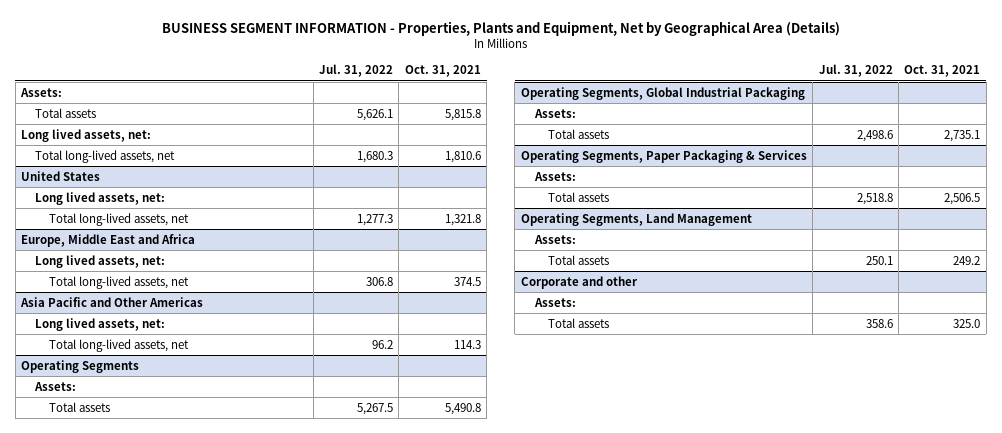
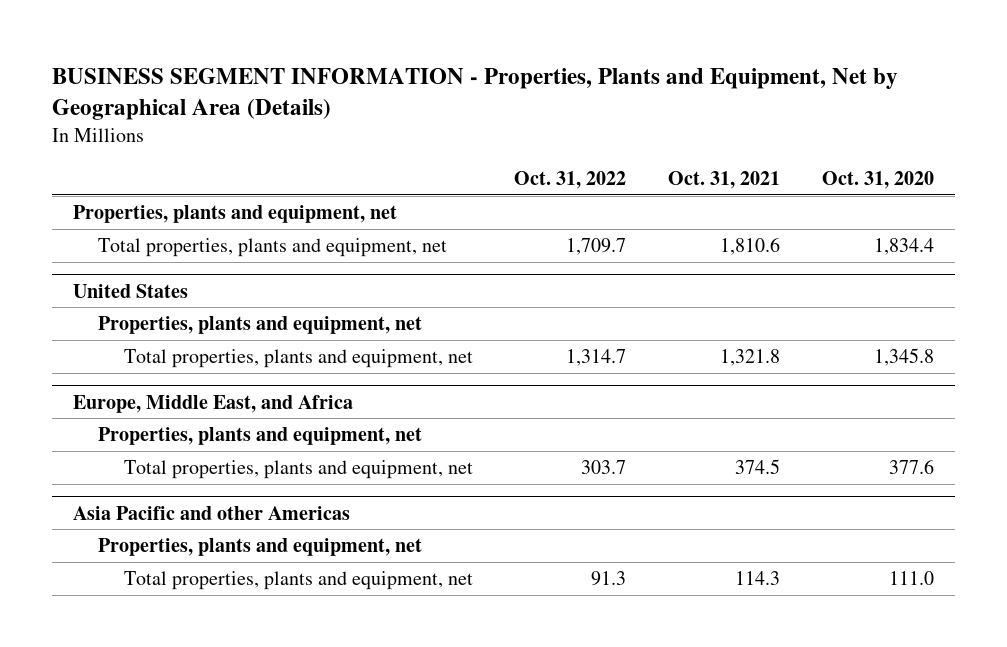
- | Jul. 31, 2022 | Oct. 31, 2021
+ | Oct. 31, 2022 | Oct. 31, 2021 | Oct. 31, 2020
- Assets:
- Total assets | 5,626.1 | 5,815.8
- Long lived assets, net:
- Total long-lived assets, net | 1,680.3 | 1,810.6
+ Properties, plants and equipment, net
+ Total properties, plants and equipment, net | 1,709.7 | 1,810.6 | 1,834.4
@ United States
- Long lived assets, net:
- Total long-lived assets, net | 1,277.3 | 1,321.8
- Europe, Middle East and Africa
- Long lived assets, net:
- Total long-lived assets, net | 306.8 | 374.5
- Asia Pacific and Other Americas
- Long lived assets, net:
- Total long-lived assets, net | 96.2 | 114.3
- Operating Segments
- Assets:
- Total assets | 5,267.5 | 5,490.8
- Operating Segments, Global Industrial Packaging
- Assets:
- Total assets | 2,498.6 | 2,735.1
- Operating Segments, Paper Packaging & Services
- Assets:
- Total assets | 2,518.8 | 2,506.5
- Operating Segments, Land Management
- Assets:
- Total assets | 250.1 | 249.2
- Corporate and other
- Assets:
- Total assets | 358.6 | 325.0
@ United States
+ Properties, plants and equipment, net
+ Total properties, plants and equipment, net | 1,314.7 | 1,321.8 | 1,345.8
+ Europe, Middle East, and Africa
+ Properties, plants and equipment, net
+ Total properties, plants and equipment, net | 303.7 | 374.5 | 377.6
+ Asia Pacific and other Americas
+ Properties, plants and equipment, net
+ Total properties, plants and equipment, net | 91.3 | 114.3 | 111.0

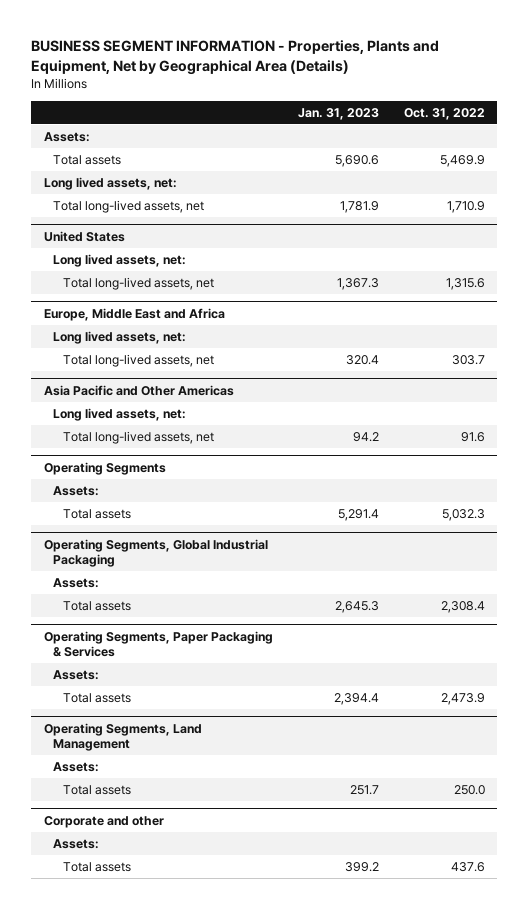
- | Oct. 31, 2022 | Oct. 31, 2021 | Oct. 31, 2020
+ | Jan. 31, 2023 | Oct. 31, 2022
- Properties, plants and equipment, net
- Total properties, plants and equipment, net | 1,709.7 | 1,810.6 | 1,834.4
+ Assets:
+ Total assets | 5,690.6 | 5,469.9
+ Long lived assets, net:
+ Total long-lived assets, net | 1,781.9 | 1,710.9
@ United States
- Properties, plants and equipment, net
- Total properties, plants and equipment, net | 1,314.7 | 1,321.8 | 1,345.8
- Europe, Middle East, and Africa
- Properties, plants and equipment, net
- Total properties, plants and equipment, net | 303.7 | 374.5 | 377.6
- Asia Pacific and other Americas
- Properties, plants and equipment, net
- Total properties, plants and equipment, net | 91.3 | 114.3 | 111.0
@ United States
+ Long lived assets, net:
+ Total long-lived assets, net | 1,367.3 | 1,315.6
+ Europe, Middle East and Africa
+ Long lived assets, net:
+ Total long-lived assets, net | 320.4 | 303.7
+ Asia Pacific and Other Americas
+ Long lived assets, net:
+ Total long-lived assets, net | 94.2 | 91.6
+ Operating Segments
+ Assets:
+ Total assets | 5,291.4 | 5,032.3
+ Operating Segments, Global Industrial Packaging
+ Assets:
+ Total assets | 2,645.3 | 2,308.4
+ Operating Segments, Paper Packaging & Services
+ Assets:
+ Total assets | 2,394.4 | 2,473.9
+ Operating Segments, Land Management
+ Assets:
+ Total assets | 251.7 | 250.0
+ Corporate and other
+ Assets:
+ Total assets | 399.2 | 437.6

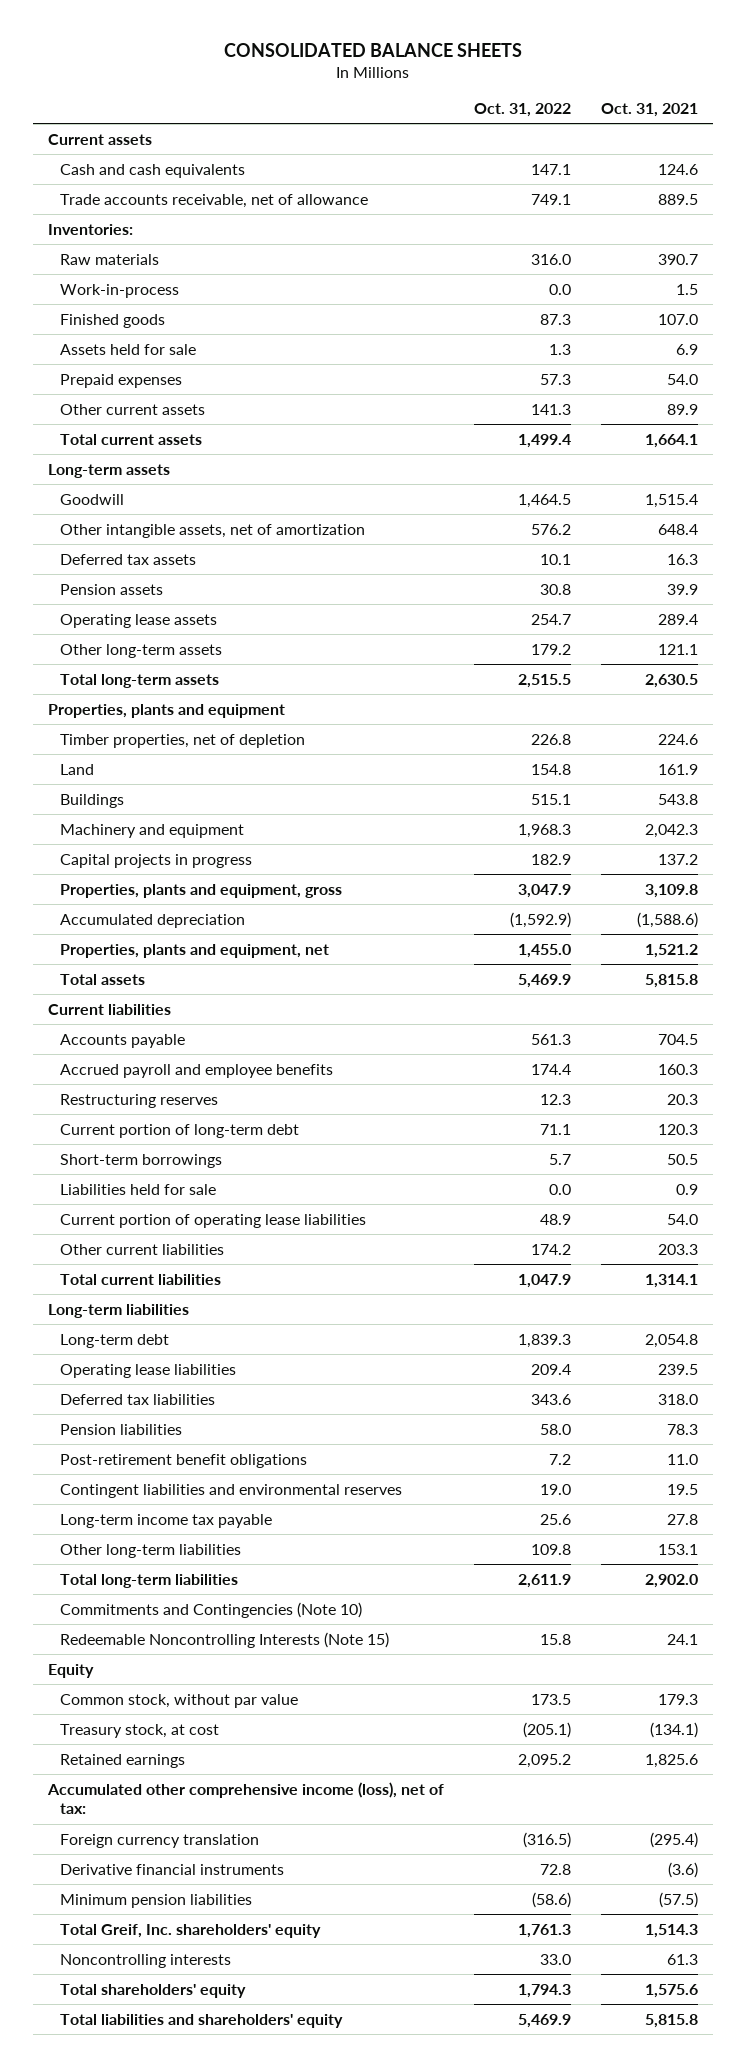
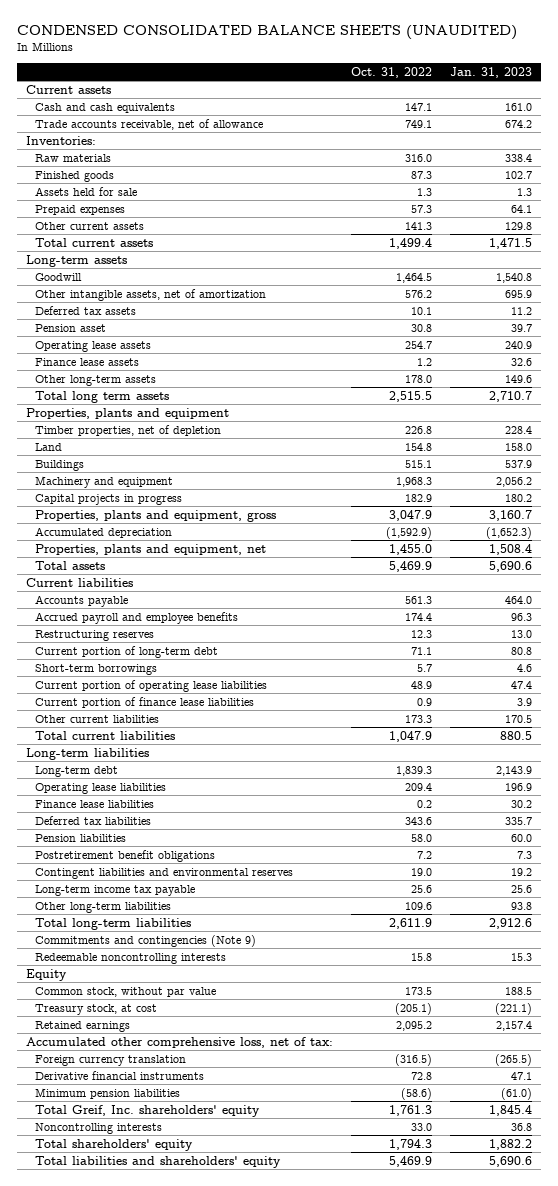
- CONSOLIDATED BALANCE SHEETS
+ CONDENSED CONSOLIDATED BALANCE SHEETS (UNAUDITED)
- | Oct. 31, 2022 | Oct. 31, 2021
+ | Oct. 31, 2022 | Jan. 31, 2023
- Work-in-process | 0.0 | 1.5
- Pension assets | 30.8 | 39.9
+ Pension asset | 30.8 | 39.7
- Other long-term assets | 179.2 | 121.1
- Total long-term assets | 2,515.5 | 2,630.5
+ Finance lease assets | 1.2 | 32.6
+ Other long-term assets | 178.0 | 149.6
+ Total long term assets | 2,515.5 | 2,710.7
- Liabilities held for sale | 0.0 | 0.9
- Other current liabilities | 174.2 | 203.3
+ Current portion of finance lease liabilities | 0.9 | 3.9
+ Other current liabilities | 173.3 | 170.5
+ Finance lease liabilities | 0.2 | 30.2
- Post-retirement benefit obligations | 7.2 | 11.0
+ Postretirement benefit obligations | 7.2 | 7.3
- Other long-term liabilities | 109.8 | 153.1
+ Other long-term liabilities | 109.6 | 93.8
- Commitments and Contingencies (Note 10)
- Redeemable Noncontrolling Interests (Note 15) | 15.8 | 24.1
+ Commitments and contingencies (Note 9)
+ Redeemable noncontrolling interests | 15.8 | 15.3
- Accumulated other comprehensive income (loss), net of tax:
+ Accumulated other comprehensive loss, net of tax:

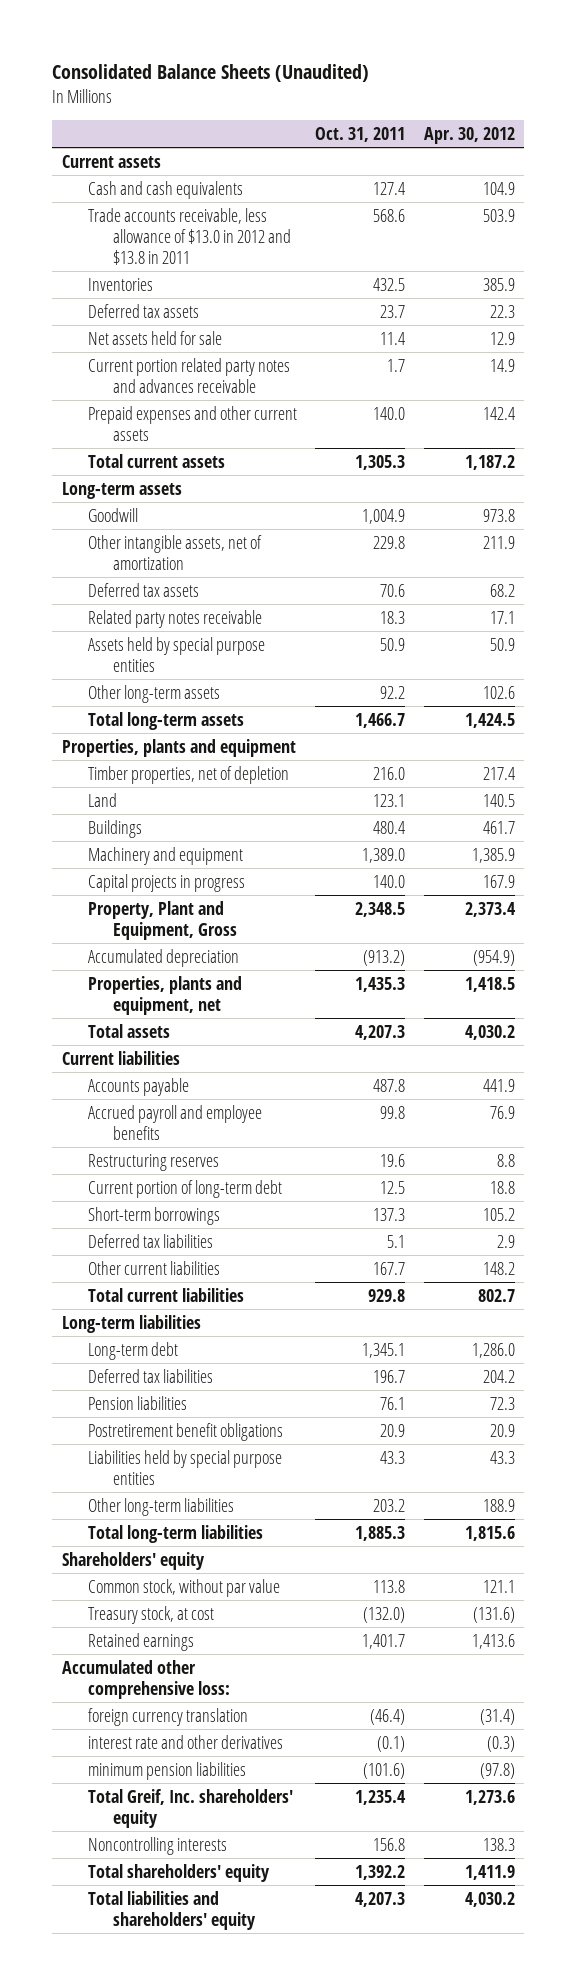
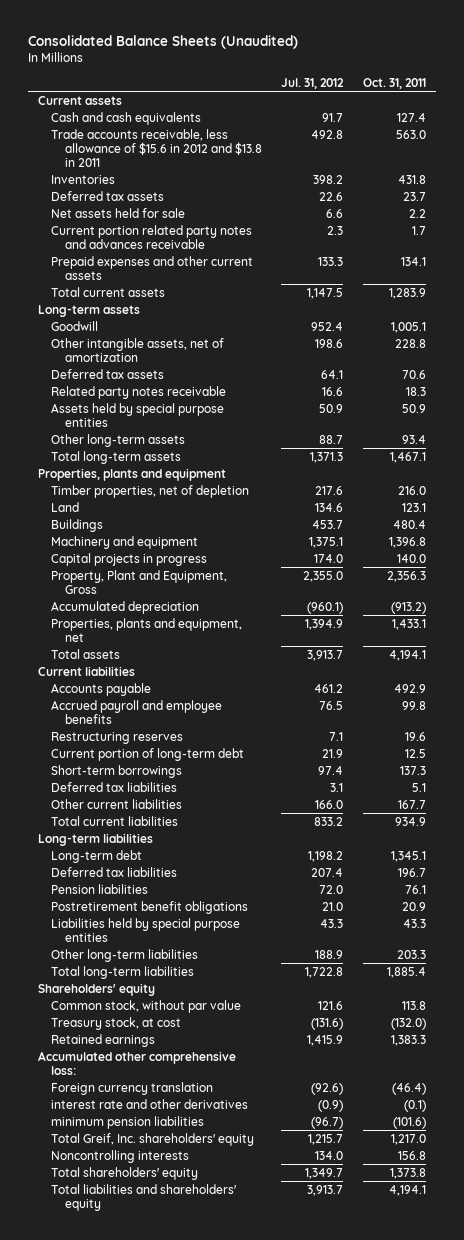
- | Oct. 31, 2011 | Apr. 30, 2012
+ | Jul. 31, 2012 | Oct. 31, 2011
- Trade accounts receivable, less allowance of $13.0 in 2012 and $13.8 in 2011 | 568.6 | 503.9
- Inventories | 432.5 | 385.9
+ Trade accounts receivable, less allowance of $15.6 in 2012 and $13.8 in 2011 | 492.8 | 563.0
+ Inventories | 398.2 | 431.8
- Net assets held for sale | 11.4 | 12.9
+ Net assets held for sale | 6.6 | 2.2
- Prepaid expenses and other current assets | 140.0 | 142.4
- Total current assets | 1,305.3 | 1,187.2
+ Prepaid expenses and other current assets | 133.3 | 134.1
+ Total current assets | 1,147.5 | 1,283.9
- Goodwill | 1,004.9 | 973.8
- Other intangible assets, net of amortization | 229.8 | 211.9
+ Goodwill | 952.4 | 1,005.1
+ Other intangible assets, net of amortization | 198.6 | 228.8
- Other long-term assets | 92.2 | 102.6
- Total long-term assets | 1,466.7 | 1,424.5
+ Other long-term assets | 88.7 | 93.4
+ Total long-term assets | 1,371.3 | 1,467.1
- Machinery and equipment | 1,389.0 | 1,385.9
+ Machinery and equipment | 1,375.1 | 1,396.8
- Property, Plant and Equipment, Gross | 2,348.5 | 2,373.4
+ Property, Plant and Equipment, Gross | 2,355.0 | 2,356.3
- Properties, plants and equipment, net | 1,435.3 | 1,418.5
- Total assets | 4,207.3 | 4,030.2
+ Properties, plants and equipment, net | 1,394.9 | 1,433.1
+ Total assets | 3,913.7 | 4,194.1
- Accounts payable | 487.8 | 441.9
+ Accounts payable | 461.2 | 492.9
- Total current liabilities | 929.8 | 802.7
+ Total current liabilities | 833.2 | 934.9
- Other long-term liabilities | 203.2 | 188.9
- Total long-term liabilities | 1,885.3 | 1,815.6
+ Other long-term liabilities | 188.9 | 203.3
+ Total long-term liabilities | 1,722.8 | 1,885.4
- Retained earnings | 1,401.7 | 1,413.6
+ Retained earnings | 1,415.9 | 1,383.3
- foreign currency translation | (46.4) | (31.4)
+ Foreign currency translation | (92.6) | (46.4)
- Total Greif, Inc. shareholders' equity | 1,235.4 | 1,273.6
+ Total Greif, Inc. shareholders' equity | 1,215.7 | 1,217.0
- Total shareholders' equity | 1,392.2 | 1,411.9
- Total liabilities and shareholders' equity | 4,207.3 | 4,030.2
+ Total shareholders' equity | 1,349.7 | 1,373.8
+ Total liabilities and shareholders' equity | 3,913.7 | 4,194.1

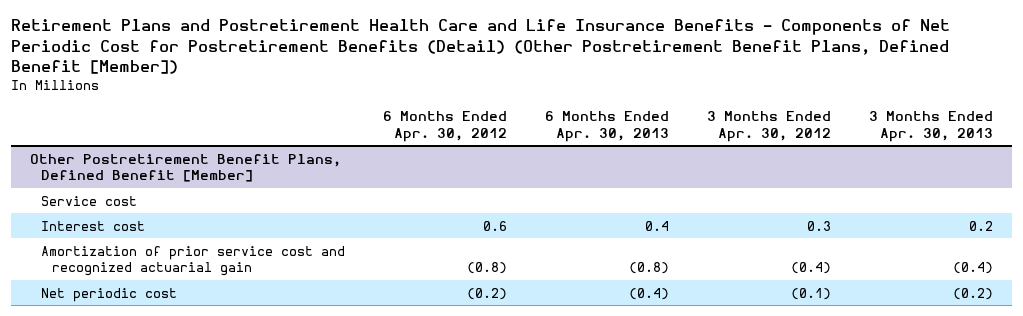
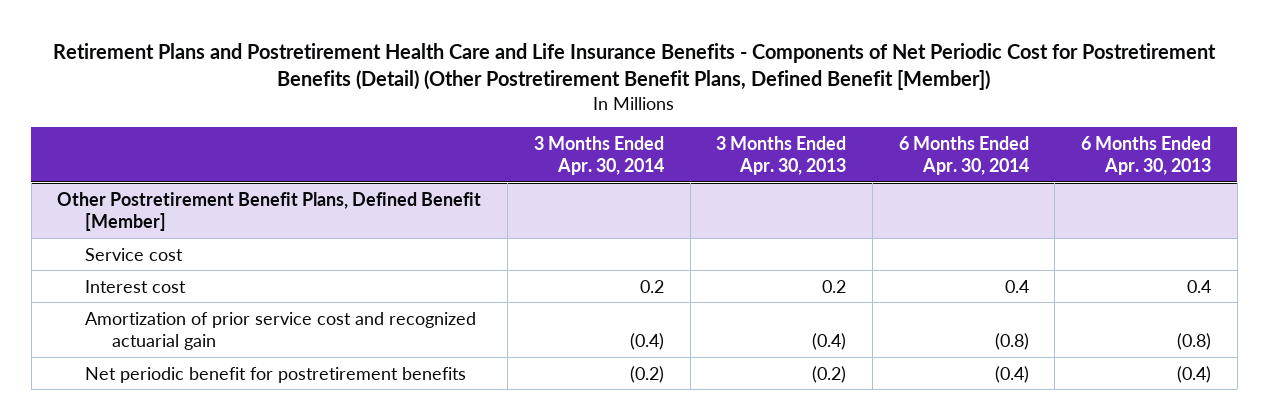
- | 6 Months Ended Apr. 30, 2012 | 6 Months Ended Apr. 30, 2013 | 3 Months Ended Apr. 30, 2012 | 3 Months Ended Apr. 30, 2013
+ | 3 Months Ended Apr. 30, 2014 | 3 Months Ended Apr. 30, 2013 | 6 Months Ended Apr. 30, 2014 | 6 Months Ended Apr. 30, 2013
@ Other Postretirement Benefit Plans, Defined Benefit [Member]
- Net periodic cost | (0.2) | (0.4) | (0.1) | (0.2)
+ Net periodic benefit for postretirement benefits | (0.2) | (0.2) | (0.4) | (0.4)

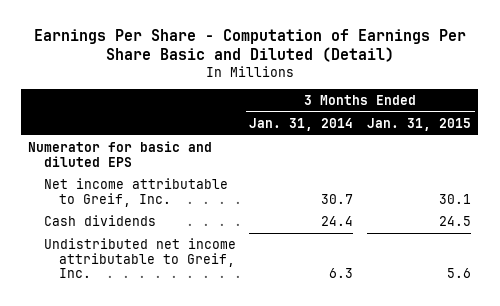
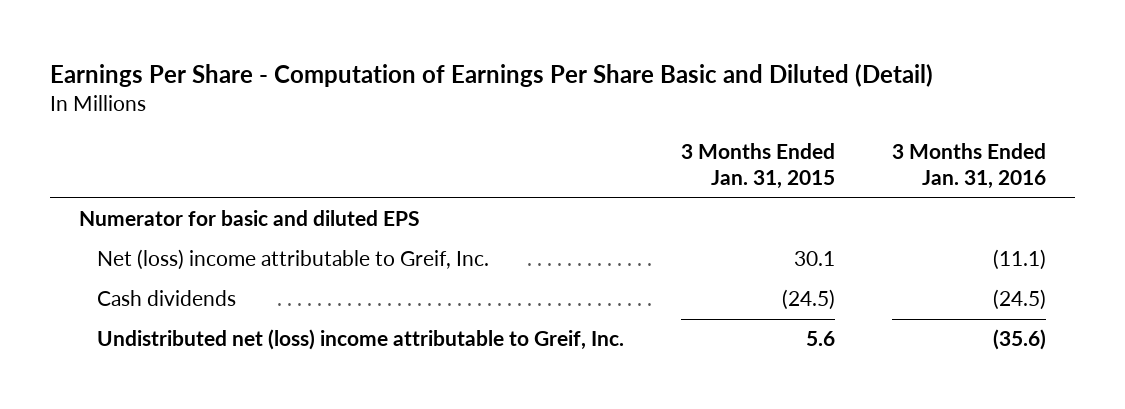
- | 3 Months Ended Jan. 31, 2014 | 3 Months Ended Jan. 31, 2015
+ | 3 Months Ended Jan. 31, 2015 | 3 Months Ended Jan. 31, 2016
- Net income attributable to Greif, Inc. | 30.7 | 30.1
- Cash dividends | 24.4 | 24.5
- Undistributed net income attributable to Greif, Inc. | 6.3 | 5.6
+ Net (loss) income attributable to Greif, Inc. | 30.1 | (11.1)
+ Cash dividends | (24.5) | (24.5)
+ Undistributed net (loss) income attributable to Greif, Inc. | 5.6 | (35.6)

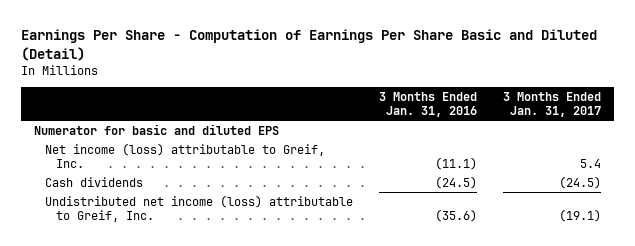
- | 3 Months Ended Jan. 31, 2015 | 3 Months Ended Jan. 31, 2016
+ | 3 Months Ended Jan. 31, 2016 | 3 Months Ended Jan. 31, 2017
- Net (loss) income attributable to Greif, Inc. | 30.1 | (11.1)
+ Net income (loss) attributable to Greif, Inc. | (11.1) | 5.4
- Undistributed net (loss) income attributable to Greif, Inc. | 5.6 | (35.6)
+ Undistributed net income (loss) attributable to Greif, Inc. | (35.6) | (19.1)

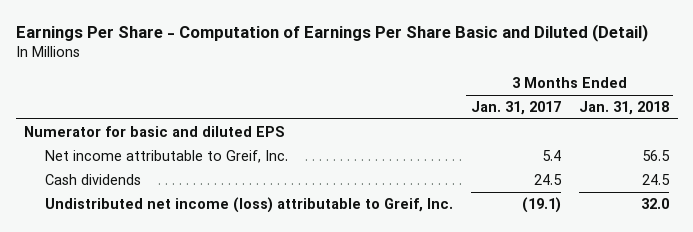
- | 3 Months Ended Jan. 31, 2016 | 3 Months Ended Jan. 31, 2017
+ | 3 Months Ended Jan. 31, 2017 | 3 Months Ended Jan. 31, 2018
- Net income (loss) attributable to Greif, Inc. | (11.1) | 5.4
- Cash dividends | (24.5) | (24.5)
+ Net income attributable to Greif, Inc. | 5.4 | 56.5
+ Cash dividends | 24.5 | 24.5

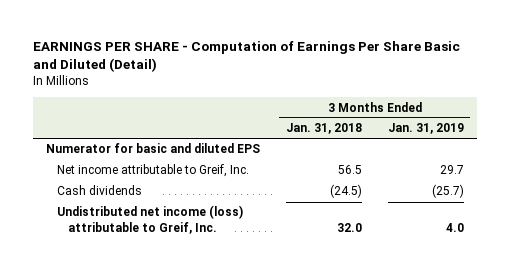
- Earnings Per Share - Computation of Earnings Per Share Basic and Diluted (Detail)
+ EARNINGS PER SHARE - Computation of Earnings Per Share Basic and Diluted (Detail)
- | 3 Months Ended Jan. 31, 2017 | 3 Months Ended Jan. 31, 2018
+ | 3 Months Ended Jan. 31, 2018 | 3 Months Ended Jan. 31, 2019
- Cash dividends | 24.5 | 24.5
+ Cash dividends | (24.5) | (25.7)

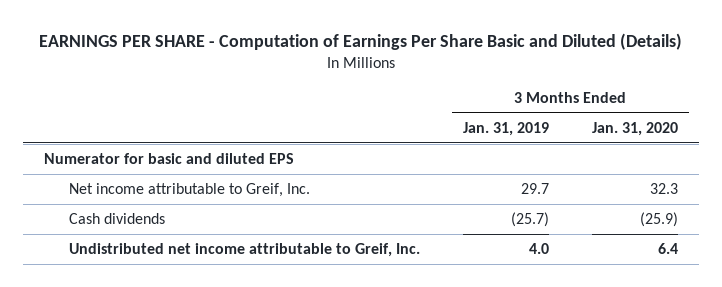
- EARNINGS PER SHARE - Computation of Earnings Per Share Basic and Diluted (Detail)
+ EARNINGS PER SHARE - Computation of Earnings Per Share Basic and Diluted (Details)
- | 3 Months Ended Jan. 31, 2018 | 3 Months Ended Jan. 31, 2019
+ | 3 Months Ended Jan. 31, 2019 | 3 Months Ended Jan. 31, 2020
- Undistributed net income (loss) attributable to Greif, Inc. | 32.0 | 4.0
+ Undistributed net income attributable to Greif, Inc. | 4.0 | 6.4

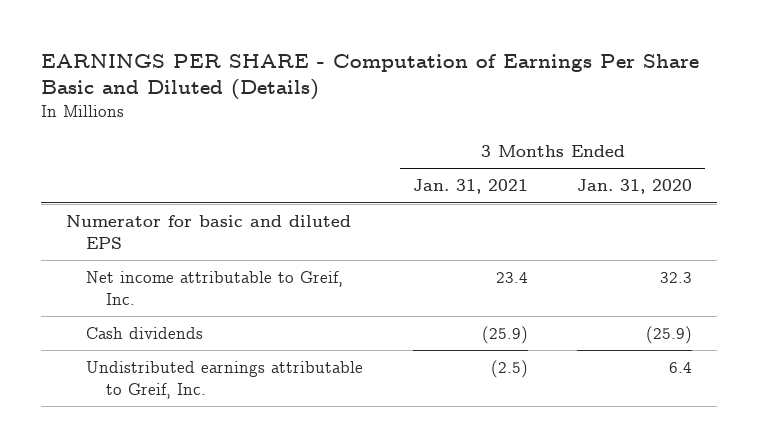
- | 3 Months Ended Jan. 31, 2019 | 3 Months Ended Jan. 31, 2020
+ | 3 Months Ended Jan. 31, 2021 | 3 Months Ended Jan. 31, 2020
- Undistributed net income attributable to Greif, Inc. | 4.0 | 6.4
+ Undistributed earnings attributable to Greif, Inc. | (2.5) | 6.4

